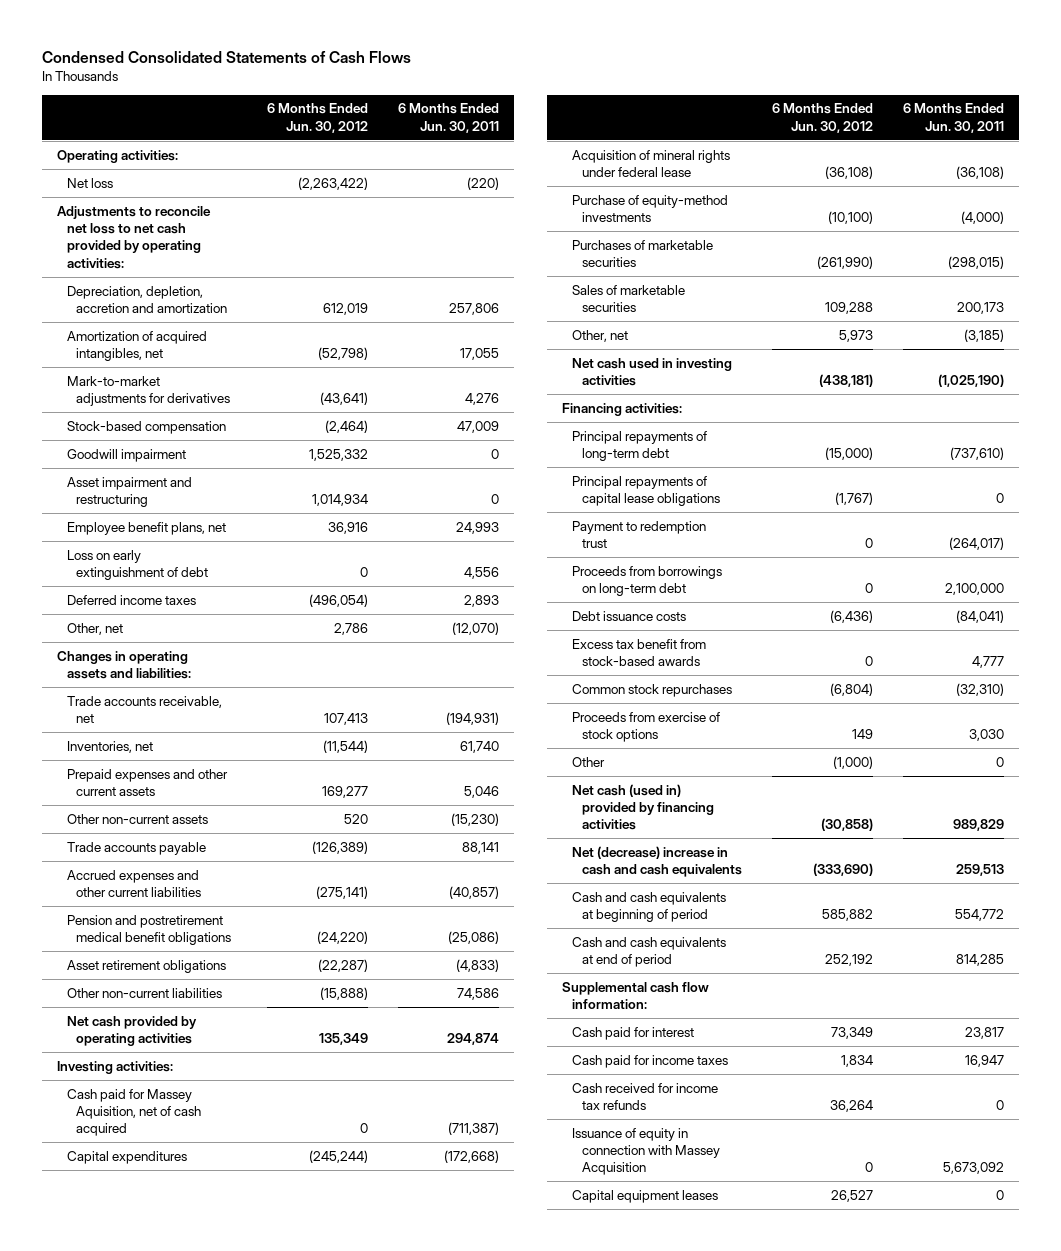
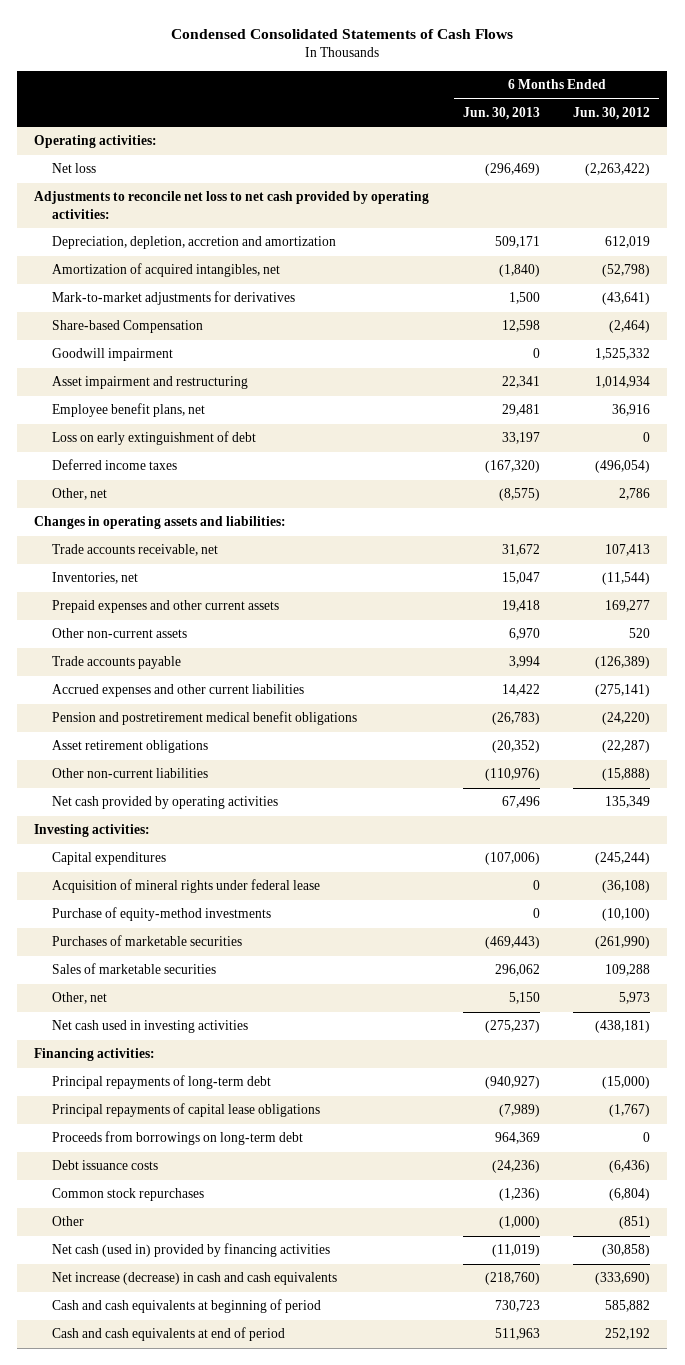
- | 6 Months Ended Jun. 30, 2012 | 6 Months Ended Jun. 30, 2011
+ | 6 Months Ended Jun. 30, 2013 | 6 Months Ended Jun. 30, 2012
- Stock-based compensation | (2,464) | 47,009
+ Share-based Compensation | 12,598 | (2,464)
- Cash paid for Massey Aquisition, net of cash acquired | 0 | (711,387)
- Payment to redemption trust | 0 | (264,017)
- Excess tax benefit from stock-based awards | 0 | 4,777
- Proceeds from exercise of stock options | 149 | 3,030
- Other | (1,000) | 0
+ Other | (1,000) | (851)
- Net (decrease) increase in cash and cash equivalents | (333,690) | 259,513
+ Net increase (decrease) in cash and cash equivalents | (218,760) | (333,690)
- Supplemental cash flow information:
- Cash paid for interest | 73,349 | 23,817
- Cash paid for income taxes | 1,834 | 16,947
- Cash received for income tax refunds | 36,264 | 0
- Issuance of equity in connection with Massey Acquisition | 0 | 5,673,092
- Capital equipment leases | 26,527 | 0

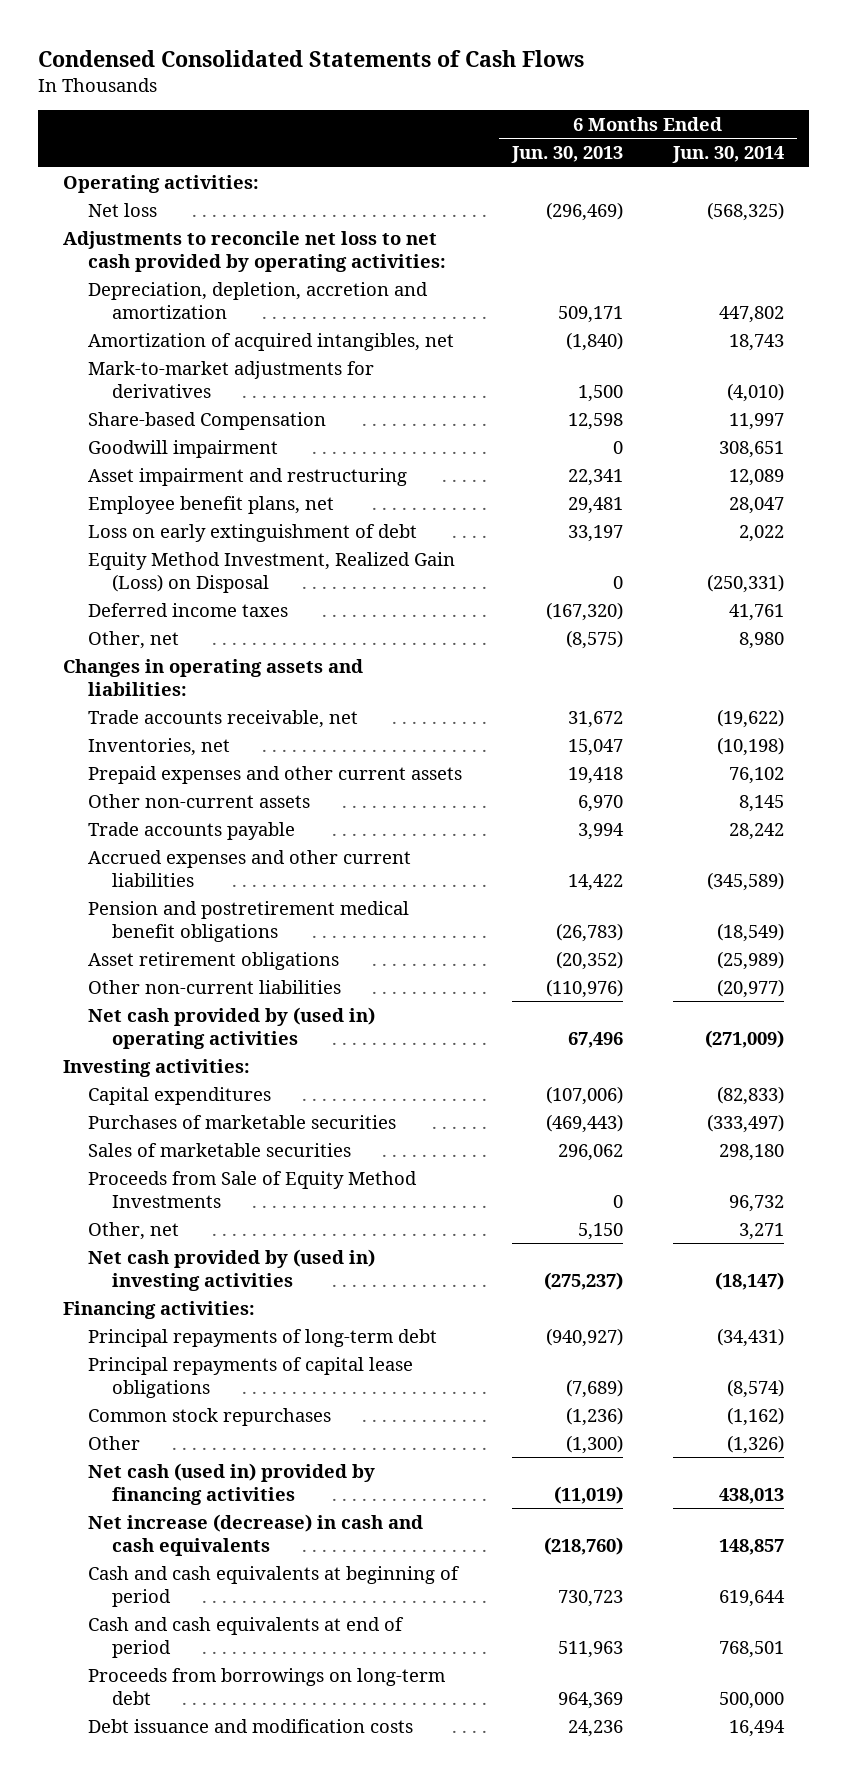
- | 6 Months Ended Jun. 30, 2013 | 6 Months Ended Jun. 30, 2012
+ | 6 Months Ended Jun. 30, 2013 | 6 Months Ended Jun. 30, 2014
+ Equity Method Investment, Realized Gain (Loss) on Disposal | 0 | (250,331)
- Net cash provided by operating activities | 67,496 | 135,349
+ Net cash provided by (used in) operating activities | 67,496 | (271,009)
- Acquisition of mineral rights under federal lease | 0 | (36,108)
- Purchase of equity-method investments | 0 | (10,100)
+ Proceeds from Sale of Equity Method Investments | 0 | 96,732
- Net cash used in investing activities | (275,237) | (438,181)
+ Net cash provided by (used in) investing activities | (275,237) | (18,147)
- Principal repayments of capital lease obligations | (7,989) | (1,767)
- Debt issuance costs | (24,236) | (6,436)
+ Principal repayments of capital lease obligations | (7,689) | (8,574)
- Other | (1,000) | (851)
+ Other | (1,300) | (1,326)
moved down: Proceeds from borrowings on long-term debt | 964,369 | 500,000
+ Debt issuance and modification costs | 24,236 | 16,494

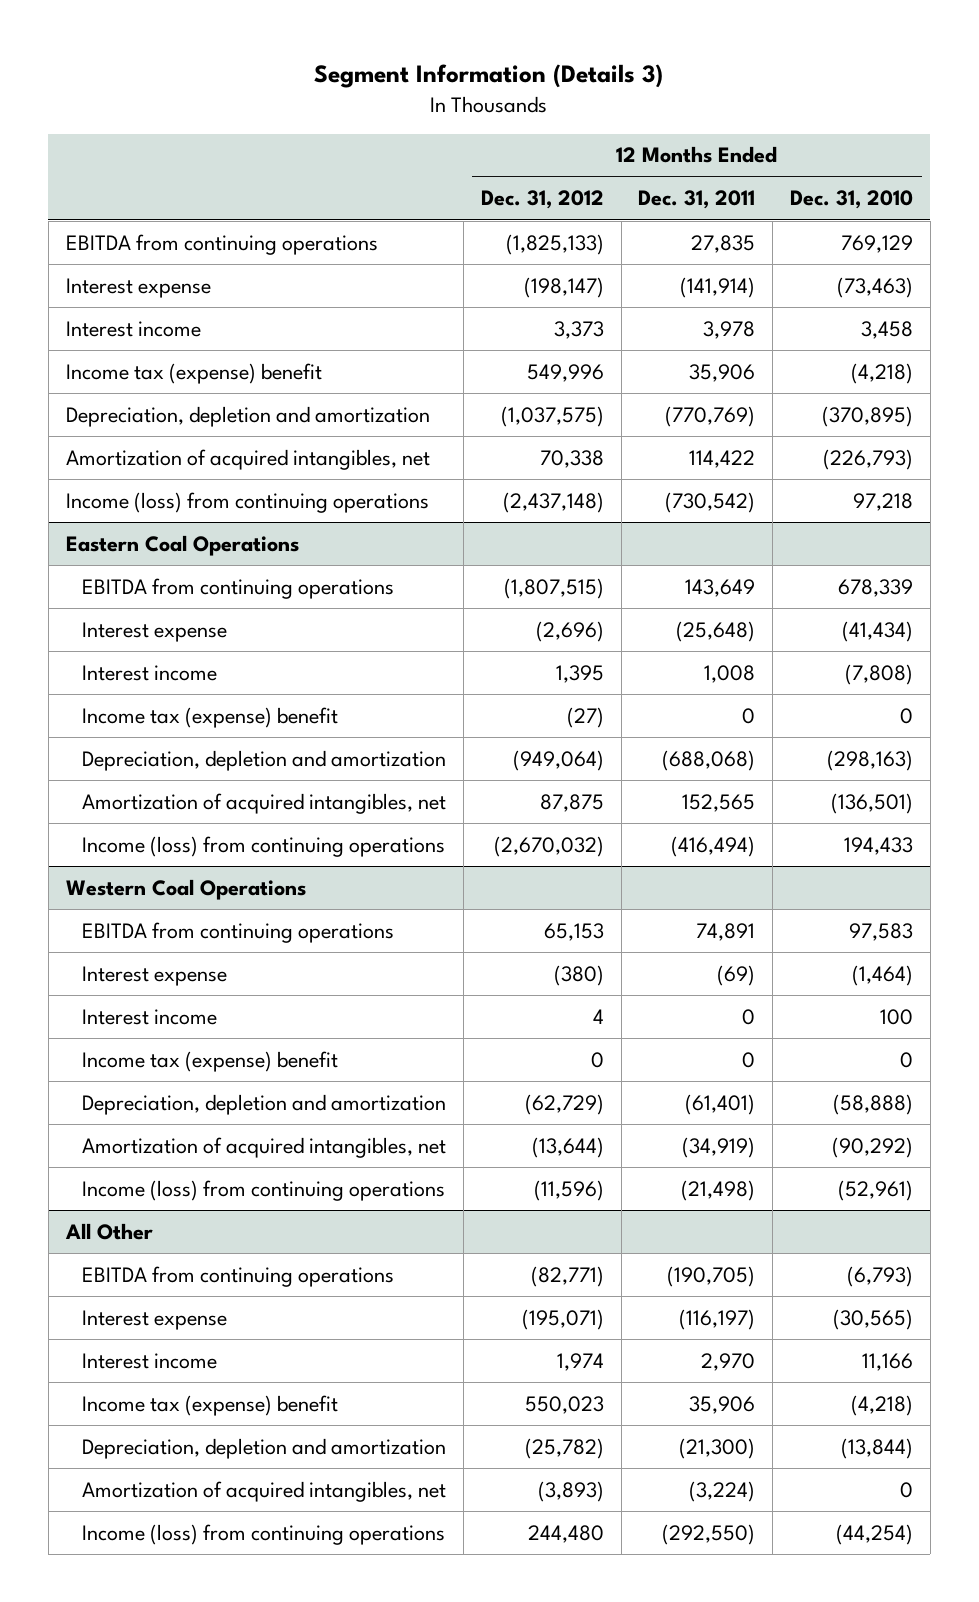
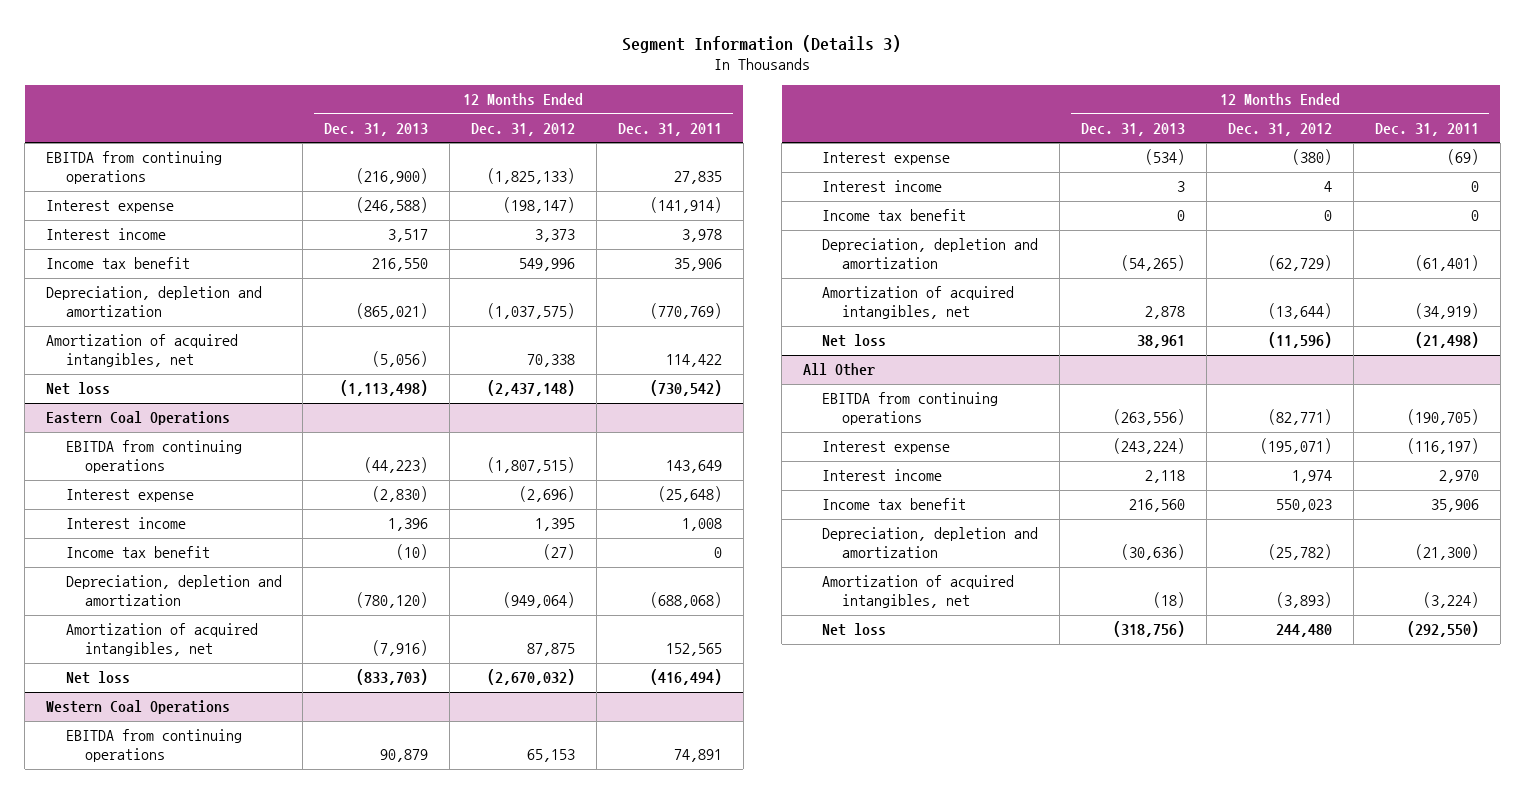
- | 12 Months Ended Dec. 31, 2012 | 12 Months Ended Dec. 31, 2011 | 12 Months Ended Dec. 31, 2010
+ | 12 Months Ended Dec. 31, 2013 | 12 Months Ended Dec. 31, 2012 | 12 Months Ended Dec. 31, 2011
- Income tax (expense) benefit | 549,996 | 35,906 | (4,218)
+ Income tax benefit | 216,550 | 549,996 | 35,906
- Income (loss) from continuing operations | (2,437,148) | (730,542) | 97,218
+ Net loss | (1,113,498) | (2,437,148) | (730,542)
@ Eastern Coal Operations
- Income tax (expense) benefit | (27) | 0 | 0
+ Income tax benefit | (10) | (27) | 0
- Income (loss) from continuing operations | (2,670,032) | (416,494) | 194,433
+ Net loss | (833,703) | (2,670,032) | (416,494)
@ Western Coal Operations
- Income tax (expense) benefit | 0 | 0 | 0
+ Income tax benefit | 0 | 0 | 0
- Income (loss) from continuing operations | (11,596) | (21,498) | (52,961)
+ Net loss | 38,961 | (11,596) | (21,498)
@ All Other
- Income tax (expense) benefit | 550,023 | 35,906 | (4,218)
+ Income tax benefit | 216,560 | 550,023 | 35,906
- Income (loss) from continuing operations | 244,480 | (292,550) | (44,254)
+ Net loss | (318,756) | 244,480 | (292,550)

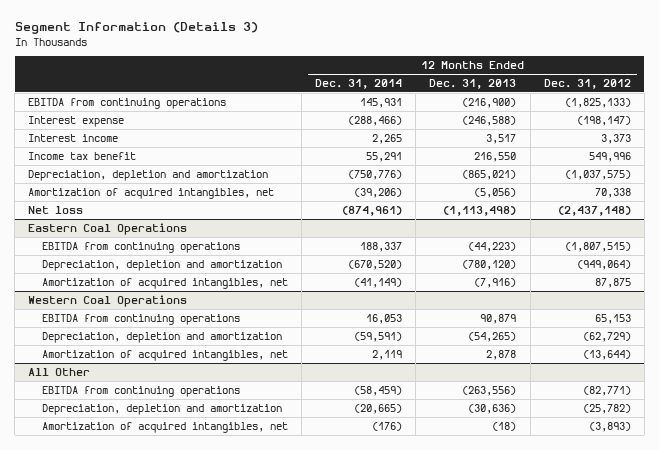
- | 12 Months Ended Dec. 31, 2013 | 12 Months Ended Dec. 31, 2012 | 12 Months Ended Dec. 31, 2011
+ | 12 Months Ended Dec. 31, 2014 | 12 Months Ended Dec. 31, 2013 | 12 Months Ended Dec. 31, 2012
@ Eastern Coal Operations
- Interest expense | (2,830) | (2,696) | (25,648)
- Interest income | 1,396 | 1,395 | 1,008
- Income tax benefit | (10) | (27) | 0
- Net loss | (833,703) | (2,670,032) | (416,494)
@ Western Coal Operations
- Interest expense | (534) | (380) | (69)
- Interest income | 3 | 4 | 0
- Income tax benefit | 0 | 0 | 0
- Net loss | 38,961 | (11,596) | (21,498)
@ All Other
- Interest expense | (243,224) | (195,071) | (116,197)
- Interest income | 2,118 | 1,974 | 2,970
- Income tax benefit | 216,560 | 550,023 | 35,906
- Net loss | (318,756) | 244,480 | (292,550)

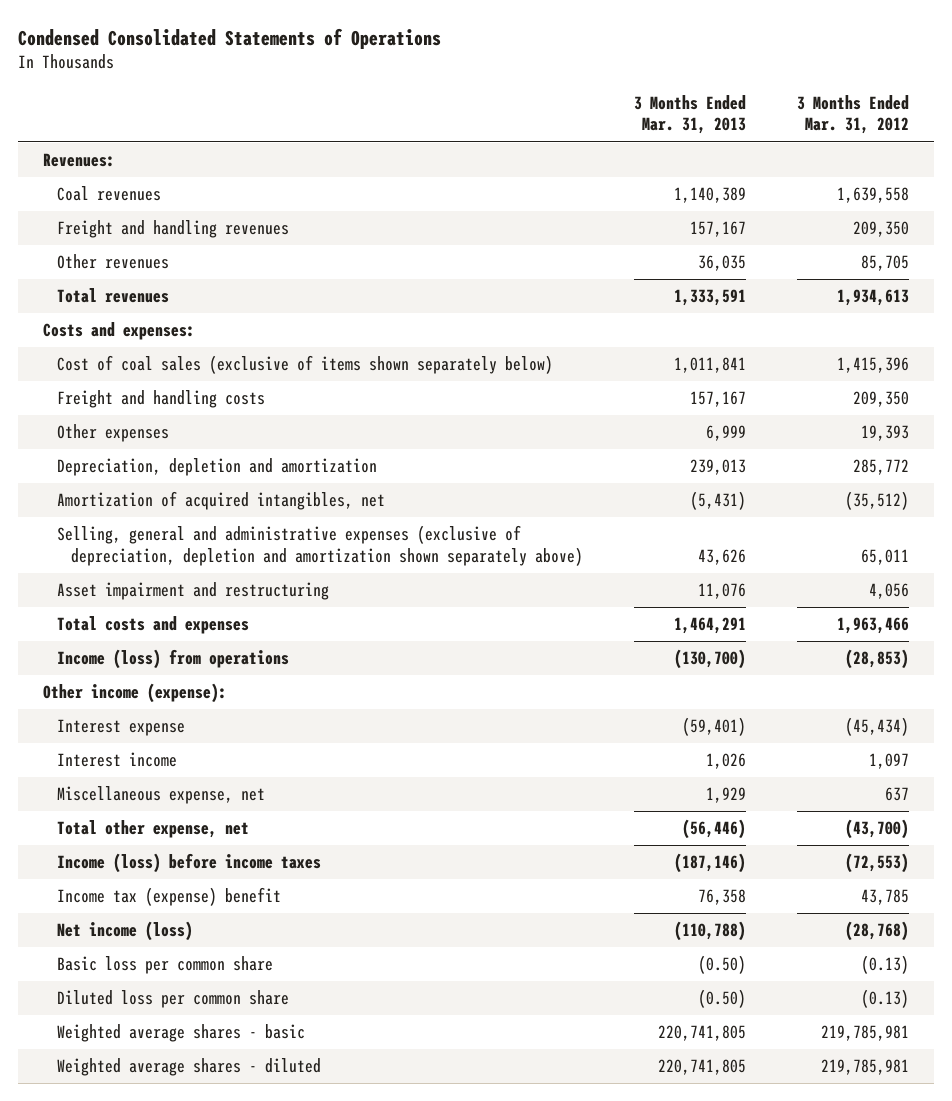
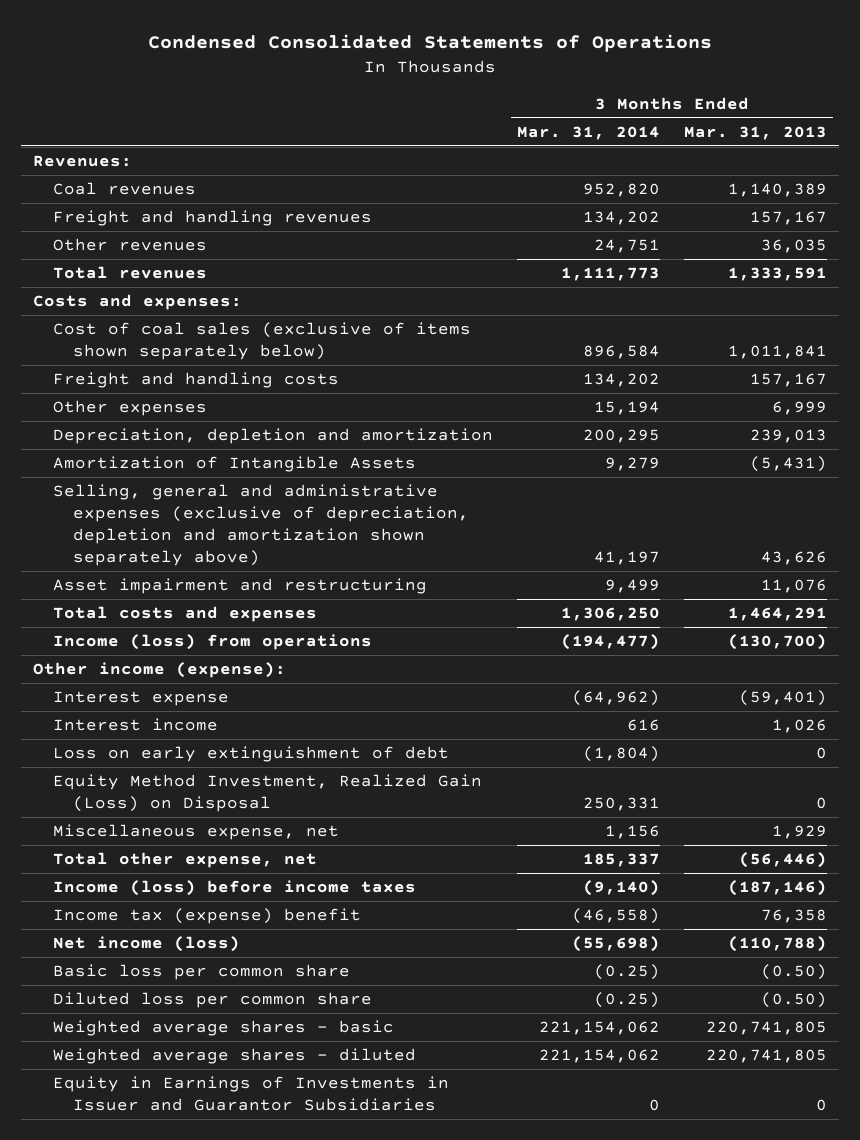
- | 3 Months Ended Mar. 31, 2013 | 3 Months Ended Mar. 31, 2012
+ | 3 Months Ended Mar. 31, 2014 | 3 Months Ended Mar. 31, 2013
- Amortization of acquired intangibles, net | (5,431) | (35,512)
+ Amortization of Intangible Assets | 9,279 | (5,431)
+ Loss on early extinguishment of debt | (1,804) | 0
+ Equity Method Investment, Realized Gain (Loss) on Disposal | 250,331 | 0
+ Equity in Earnings of Investments in Issuer and Guarantor Subsidiaries | 0 | 0

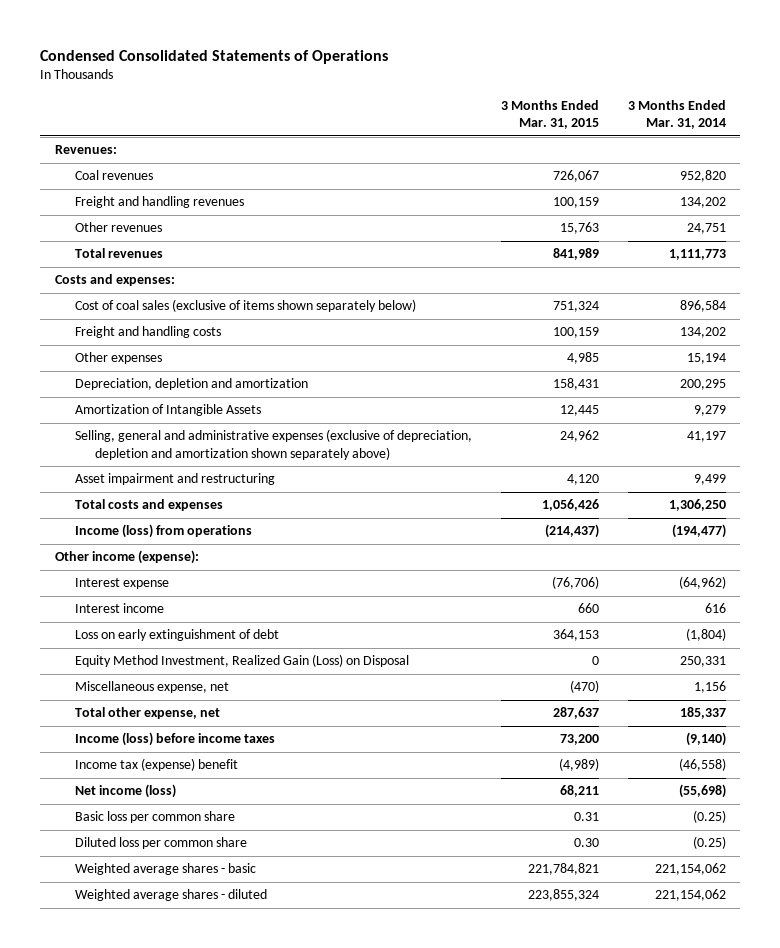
- | 3 Months Ended Mar. 31, 2014 | 3 Months Ended Mar. 31, 2013
+ | 3 Months Ended Mar. 31, 2015 | 3 Months Ended Mar. 31, 2014
- Equity in Earnings of Investments in Issuer and Guarantor Subsidiaries | 0 | 0

